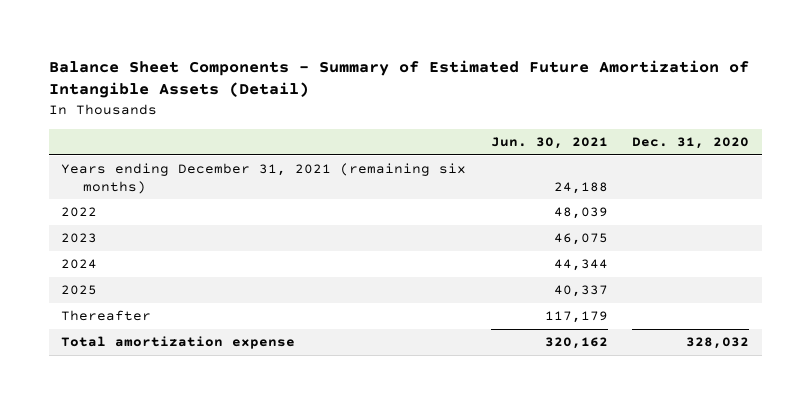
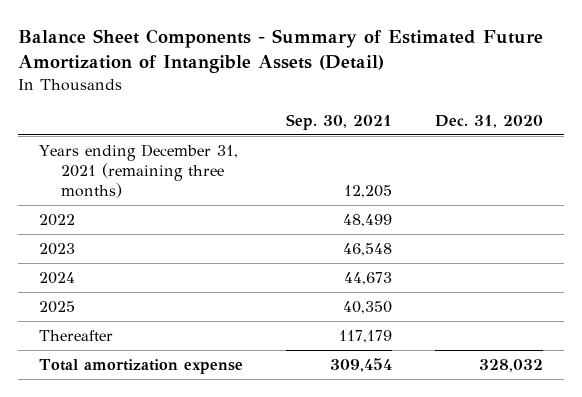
- | Jun. 30, 2021 | Dec. 31, 2020
+ | Sep. 30, 2021 | Dec. 31, 2020
- Years ending December 31, 2021 (remaining six months) | 24,188 |
+ Years ending December 31, 2021 (remaining three months) | 12,205 |

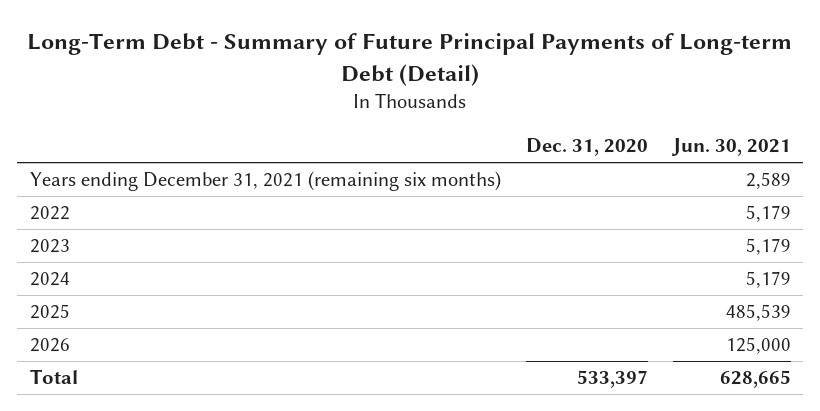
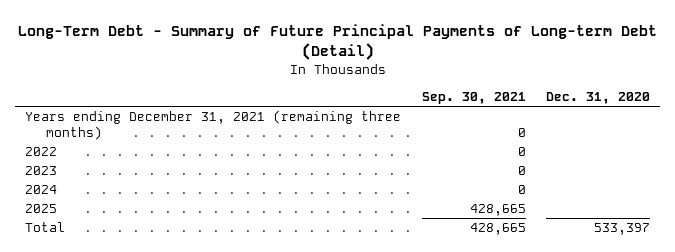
- | Dec. 31, 2020 | Jun. 30, 2021
+ | Sep. 30, 2021 | Dec. 31, 2020
- Years ending December 31, 2021 (remaining six months) | | 2,589
+ Years ending December 31, 2021 (remaining three months) | 0 |
- 2026 | | 125,000

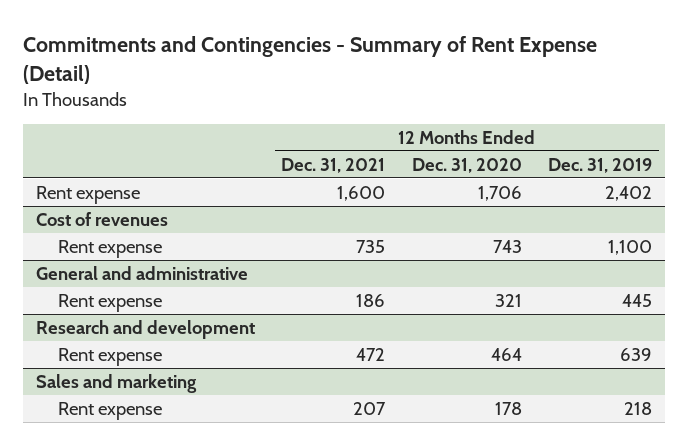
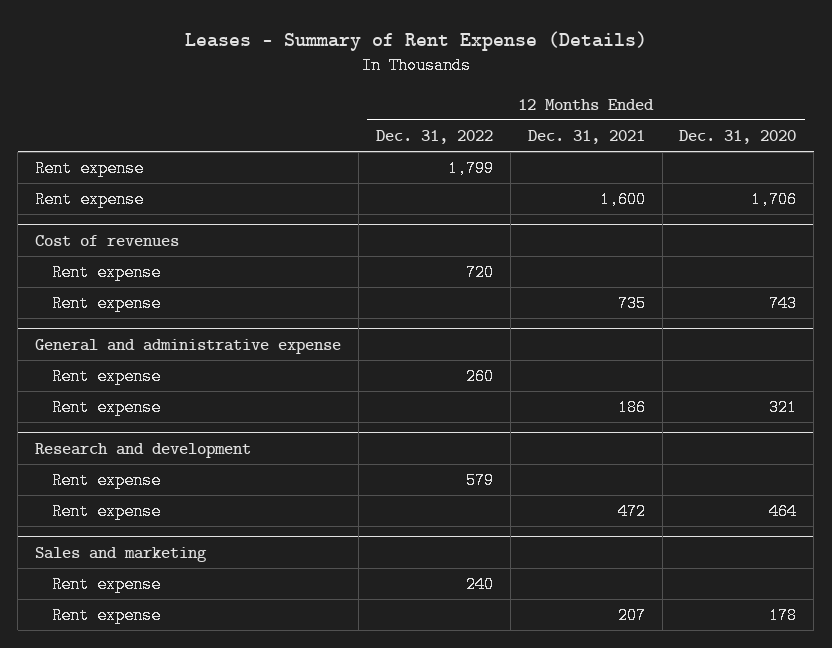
- Commitments and Contingencies - Summary of Rent Expense (Detail)
+ Leases - Summary of Rent Expense (Details)
- | 12 Months Ended Dec. 31, 2021 | 12 Months Ended Dec. 31, 2020 | 12 Months Ended Dec. 31, 2019
+ | 12 Months Ended Dec. 31, 2022 | 12 Months Ended Dec. 31, 2021 | 12 Months Ended Dec. 31, 2020
+ Rent expense | 1,799 | |
@ Cost of revenues
+ Rent expense | 720 | |
- General and administrative
+ General and administrative expense
+ Rent expense | 260 | |
@ Research and development
+ Rent expense | 579 | |
@ Sales and marketing
+ Rent expense | 240 | |

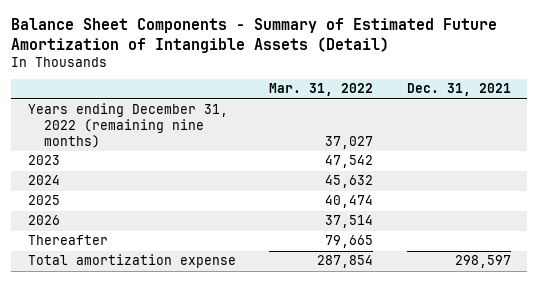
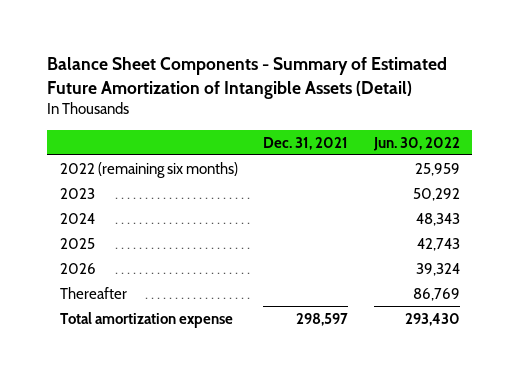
- | Mar. 31, 2022 | Dec. 31, 2021
+ | Dec. 31, 2021 | Jun. 30, 2022
- Years ending December 31, 2022 (remaining nine months) | 37,027 |
+ 2022 (remaining six months) | | 25,959

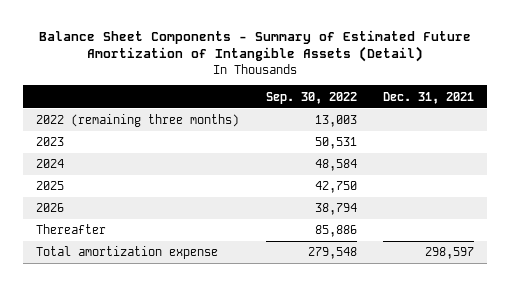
- | Dec. 31, 2021 | Jun. 30, 2022
+ | Sep. 30, 2022 | Dec. 31, 2021
- 2022 (remaining six months) | | 25,959
+ 2022 (remaining three months) | 13,003 |

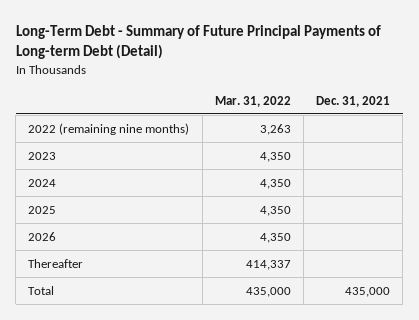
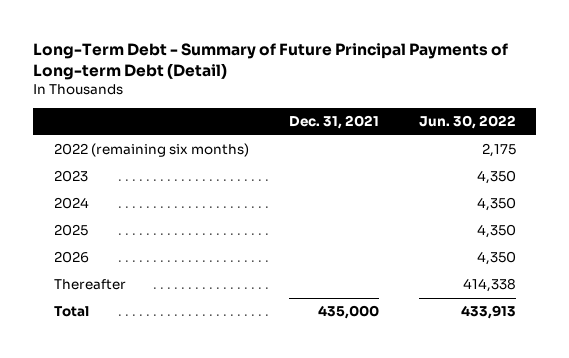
- | Mar. 31, 2022 | Dec. 31, 2021
+ | Dec. 31, 2021 | Jun. 30, 2022
- 2022 (remaining nine months) | 3,263 |
+ 2022 (remaining six months) | | 2,175

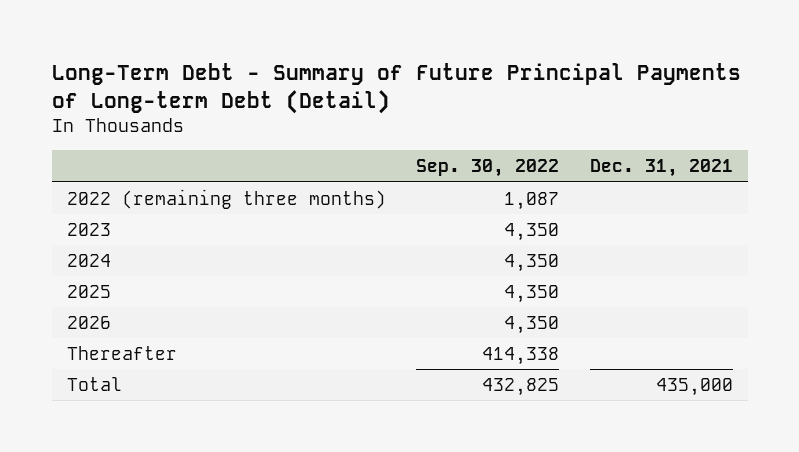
- | Dec. 31, 2021 | Jun. 30, 2022
+ | Sep. 30, 2022 | Dec. 31, 2021
- 2022 (remaining six months) | | 2,175
+ 2022 (remaining three months) | 1,087 |

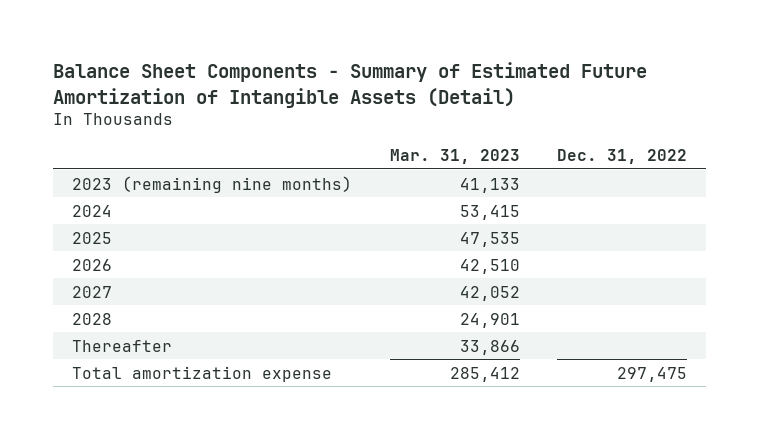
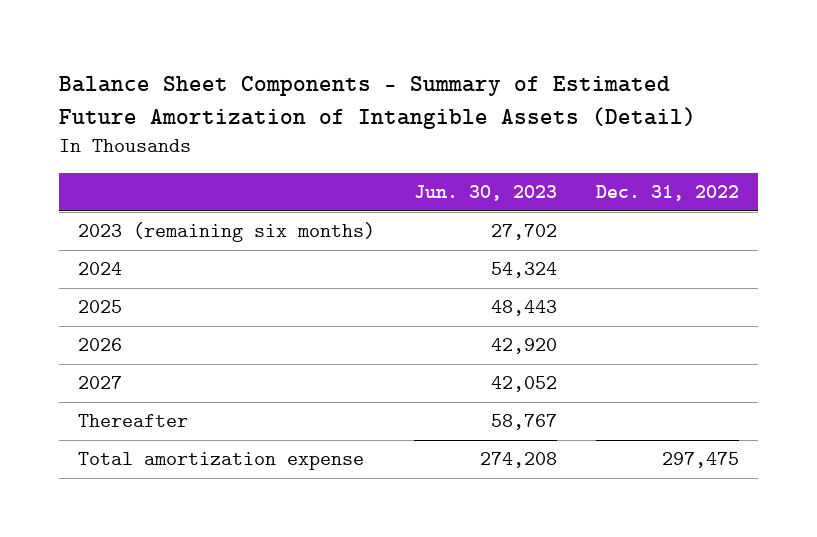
- | Mar. 31, 2023 | Dec. 31, 2022
+ | Jun. 30, 2023 | Dec. 31, 2022
- 2023 (remaining nine months) | 41,133 |
+ 2023 (remaining six months) | 27,702 |
- 2028 | 24,901 |

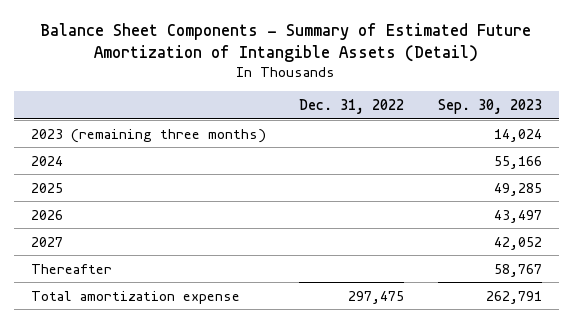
- | Jun. 30, 2023 | Dec. 31, 2022
+ | Dec. 31, 2022 | Sep. 30, 2023
- 2023 (remaining six months) | 27,702 |
+ 2023 (remaining three months) | | 14,024

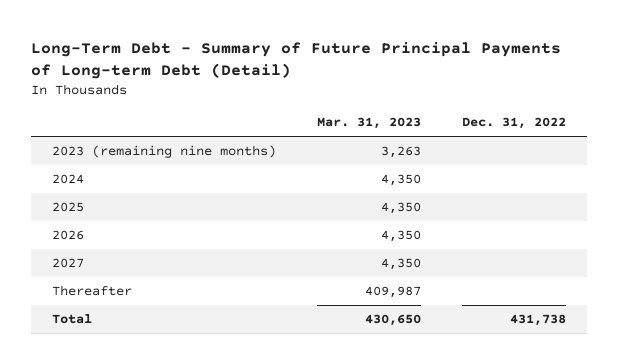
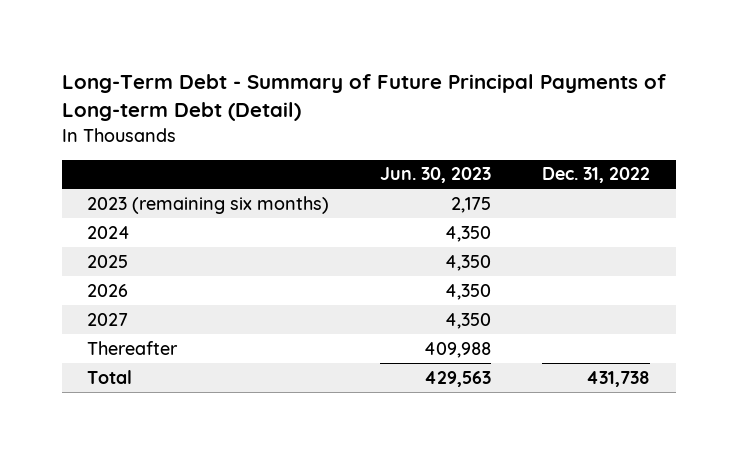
- | Mar. 31, 2023 | Dec. 31, 2022
+ | Jun. 30, 2023 | Dec. 31, 2022
- 2023 (remaining nine months) | 3,263 |
+ 2023 (remaining six months) | 2,175 |

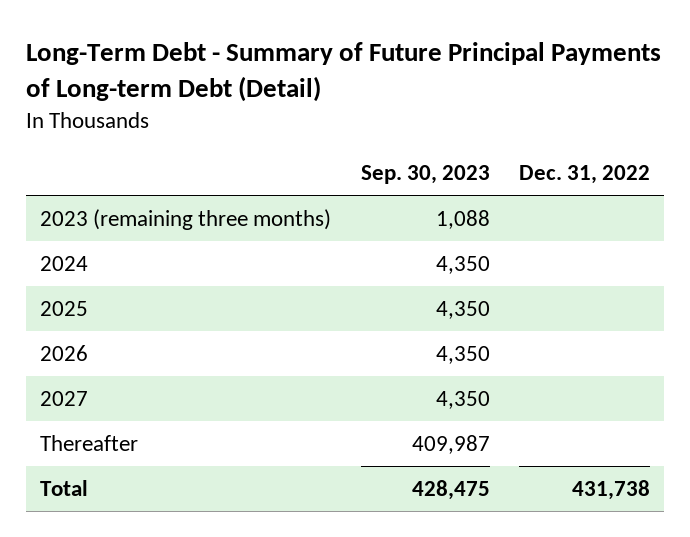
- | Jun. 30, 2023 | Dec. 31, 2022
+ | Sep. 30, 2023 | Dec. 31, 2022
- 2023 (remaining six months) | 2,175 |
+ 2023 (remaining three months) | 1,088 |

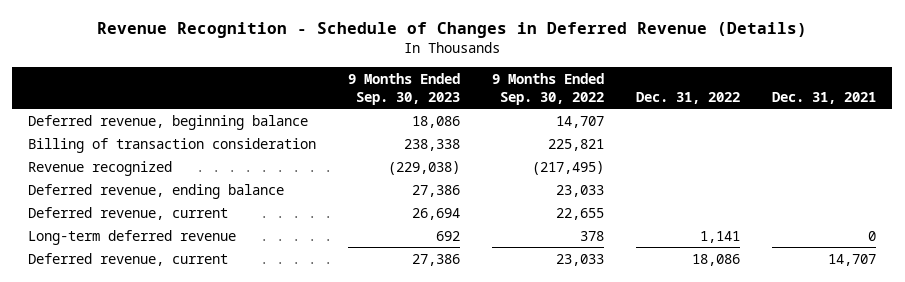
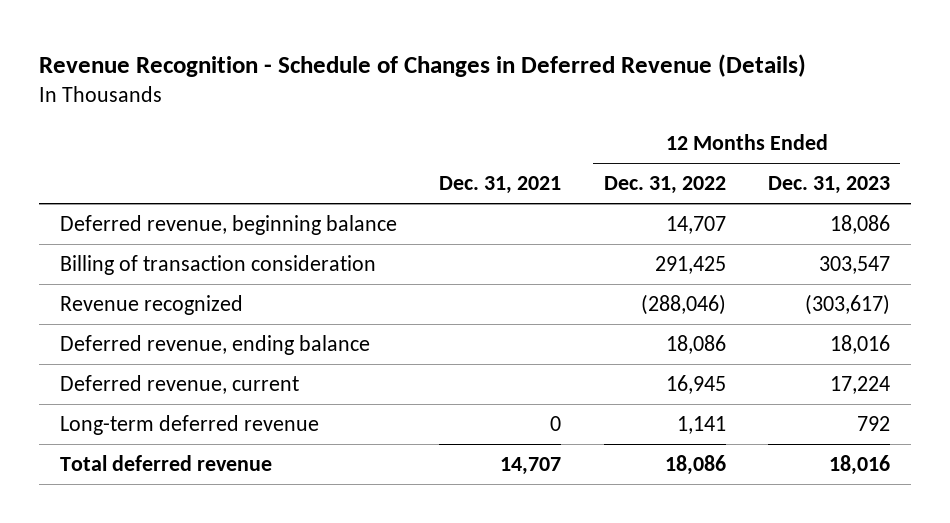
- | 9 Months Ended Sep. 30, 2023 | 9 Months Ended Sep. 30, 2022 | Dec. 31, 2022 | Dec. 31, 2021
+ | Dec. 31, 2021 | 12 Months Ended Dec. 31, 2022 | 12 Months Ended Dec. 31, 2023
- Deferred revenue, current | 27,386 | 23,033 | 18,086 | 14,707
+ Total deferred revenue | 14,707 | 18,086 | 18,016

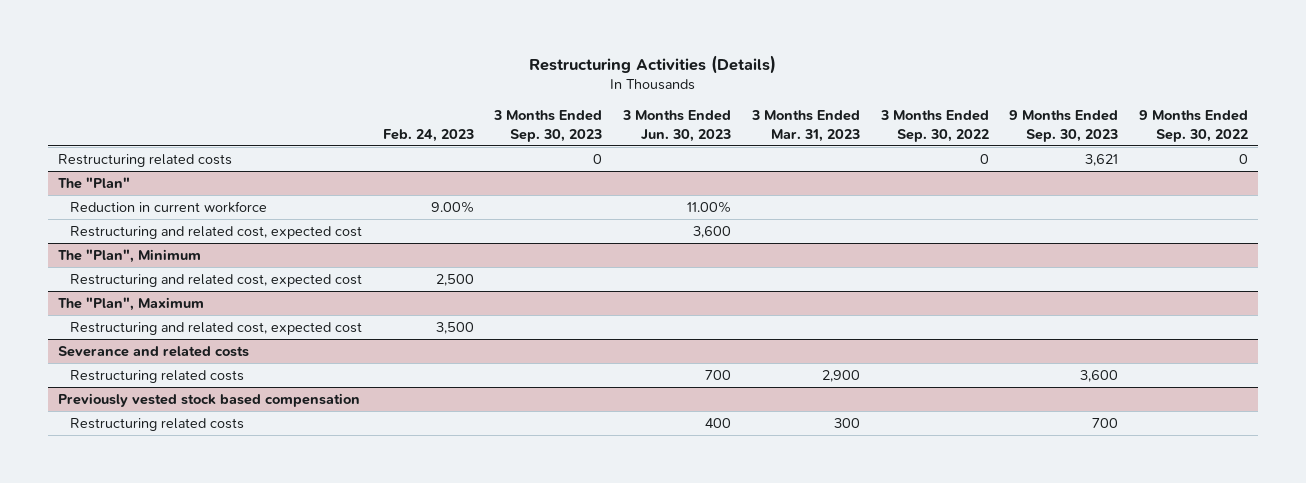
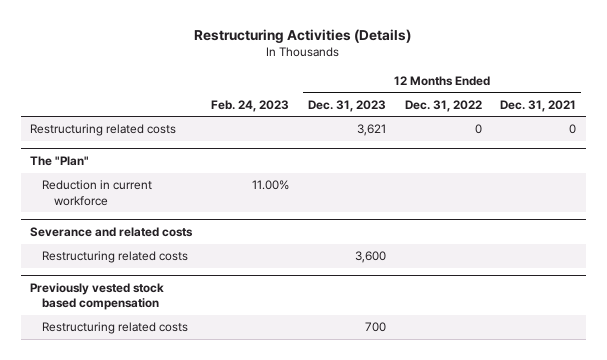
- | Feb. 24, 2023 | 3 Months Ended Sep. 30, 2023 | 3 Months Ended Jun. 30, 2023 | 3 Months Ended Mar. 31, 2023 | 3 Months Ended Sep. 30, 2022 | 9 Months Ended Sep. 30, 2023 | 9 Months Ended Sep. 30, 2022
+ | Feb. 24, 2023 | 12 Months Ended Dec. 31, 2023 | 12 Months Ended Dec. 31, 2022 | 12 Months Ended Dec. 31, 2021
@ The "Plan"
- Reduction in current workforce | 9.00% | | 11.00% | | | |
- Restructuring and related cost, expected cost | | | 3,600 | | | |
- The "Plan", Minimum
- Restructuring and related cost, expected cost | 2,500 | | | | | |
- The "Plan", Maximum
- Restructuring and related cost, expected cost | 3,500 | | | | | |
@ The "Plan"
+ Reduction in current workforce | 11.00% | | |

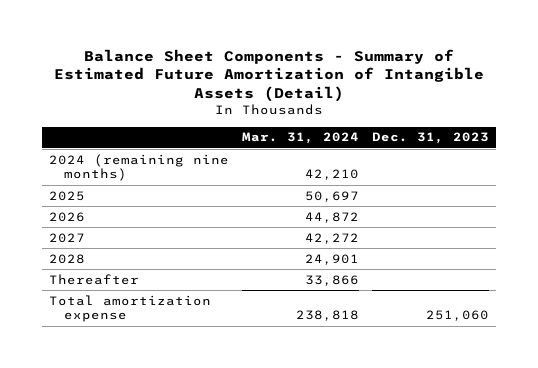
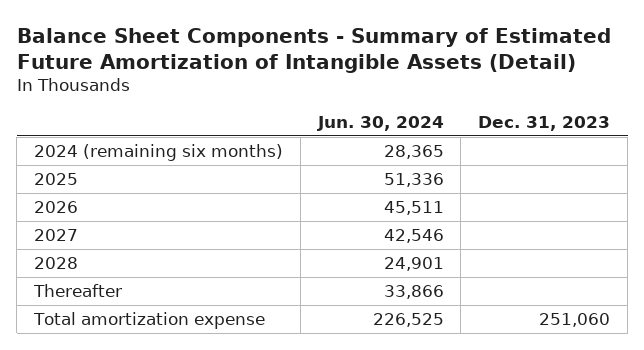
- | Mar. 31, 2024 | Dec. 31, 2023
+ | Jun. 30, 2024 | Dec. 31, 2023
- 2024 (remaining nine months) | 42,210 |
+ 2024 (remaining six months) | 28,365 |

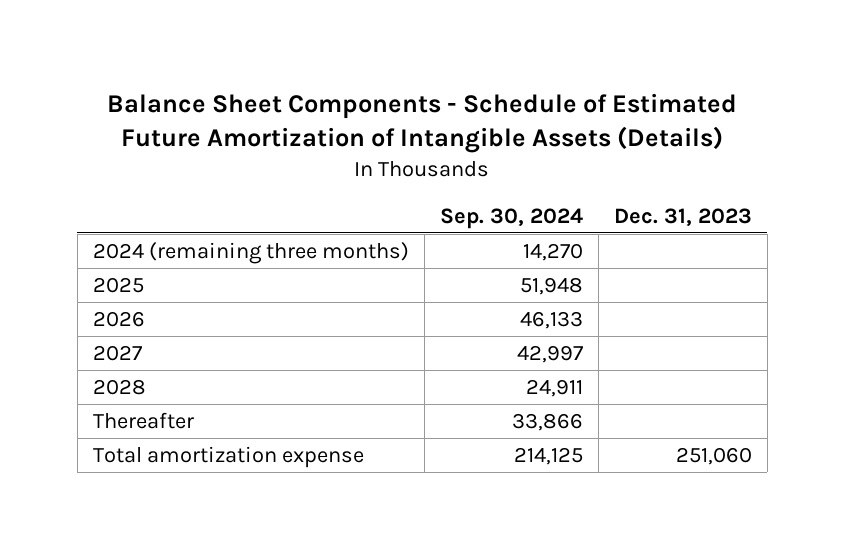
- Balance Sheet Components - Summary of Estimated Future Amortization of Intangible Assets (Detail)
+ Balance Sheet Components - Schedule of Estimated Future Amortization of Intangible Assets (Details)
- | Jun. 30, 2024 | Dec. 31, 2023
+ | Sep. 30, 2024 | Dec. 31, 2023
- 2024 (remaining six months) | 28,365 |
+ 2024 (remaining three months) | 14,270 |

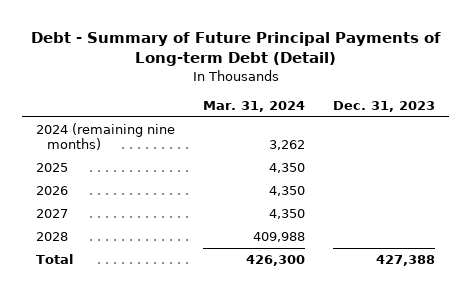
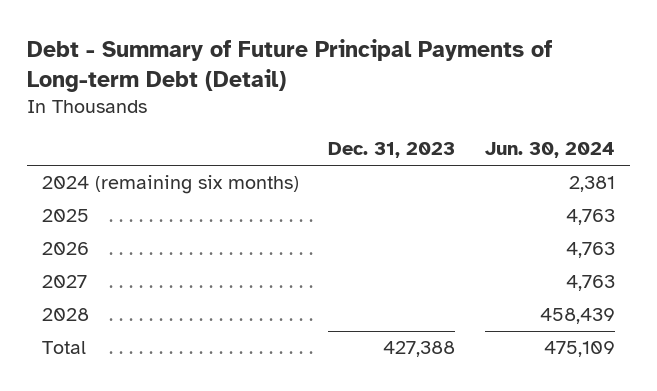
- | Mar. 31, 2024 | Dec. 31, 2023
+ | Dec. 31, 2023 | Jun. 30, 2024
- 2024 (remaining nine months) | 3,262 |
+ 2024 (remaining six months) | | 2,381

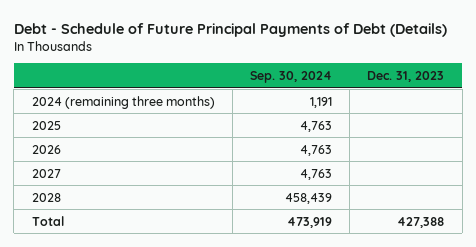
- Debt - Summary of Future Principal Payments of Long-term Debt (Detail)
+ Debt - Schedule of Future Principal Payments of Debt (Details)
- | Dec. 31, 2023 | Jun. 30, 2024
+ | Sep. 30, 2024 | Dec. 31, 2023
- 2024 (remaining six months) | | 2,381
+ 2024 (remaining three months) | 1,191 |

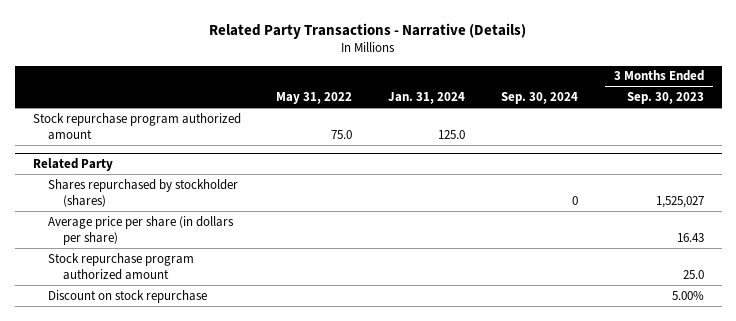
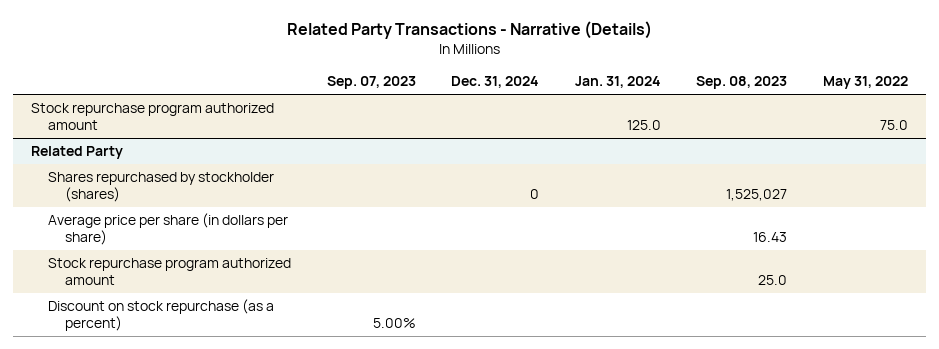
- | May 31, 2022 | Jan. 31, 2024 | Sep. 30, 2024 | 3 Months Ended Sep. 30, 2023
+ | Sep. 07, 2023 | Dec. 31, 2024 | Jan. 31, 2024 | Sep. 08, 2023 | May 31, 2022
@ Related Party
- Discount on stock repurchase | | | | 5.00%
+ Discount on stock repurchase (as a percent) | 5.00% | | | |

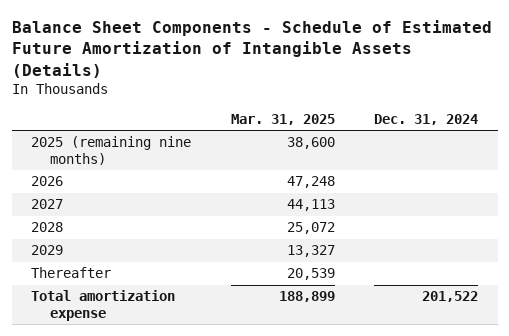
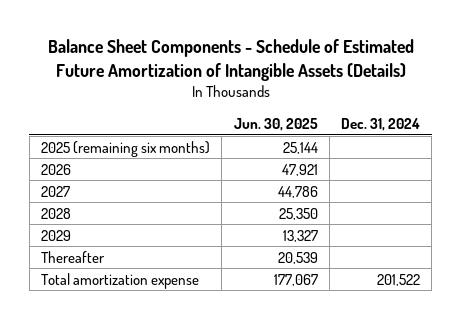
- | Mar. 31, 2025 | Dec. 31, 2024
+ | Jun. 30, 2025 | Dec. 31, 2024
- 2025 (remaining nine months) | 38,600 |
+ 2025 (remaining six months) | 25,144 |

